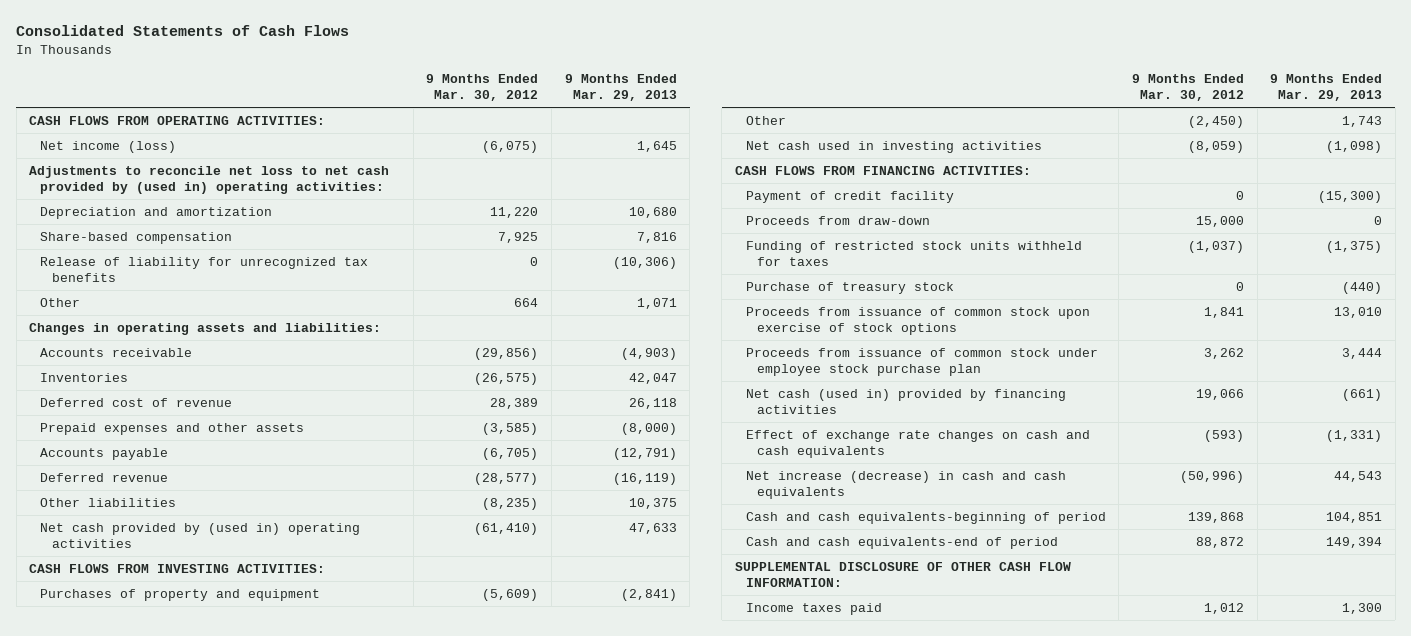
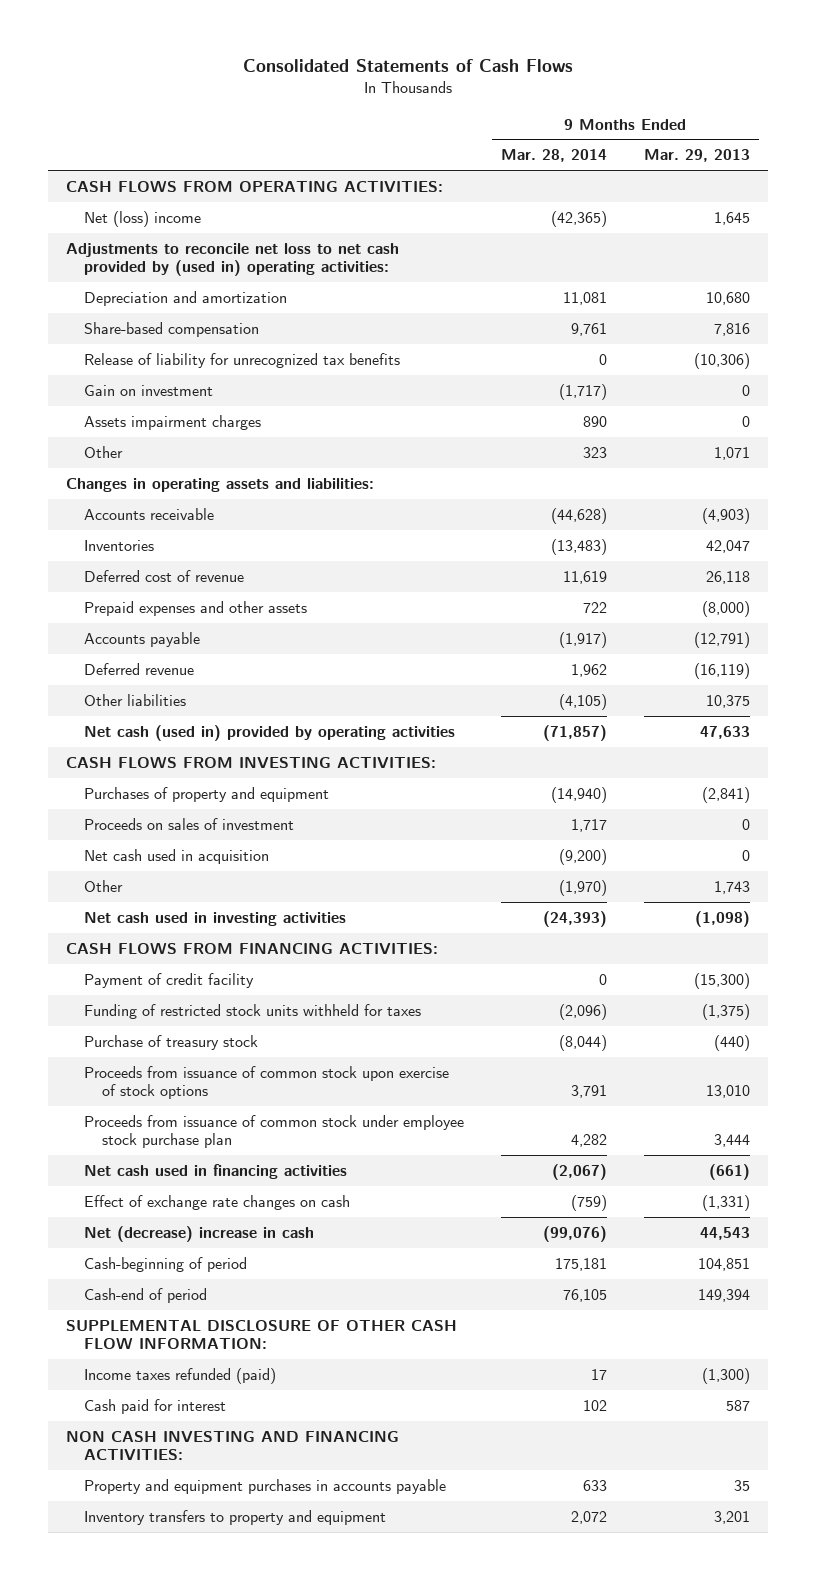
- | 9 Months Ended Mar. 30, 2012 | 9 Months Ended Mar. 29, 2013
+ | 9 Months Ended Mar. 28, 2014 | 9 Months Ended Mar. 29, 2013
- Net income (loss) | (6,075) | 1,645
+ Net (loss) income | (42,365) | 1,645
+ Gain on investment | (1,717) | 0
+ Assets impairment charges | 890 | 0
- Net cash provided by (used in) operating activities | (61,410) | 47,633
+ Net cash (used in) provided by operating activities | (71,857) | 47,633
+ Proceeds on sales of investment | 1,717 | 0
+ Net cash used in acquisition | (9,200) | 0
- Proceeds from draw-down | 15,000 | 0
- Net cash (used in) provided by financing activities | 19,066 | (661)
- Effect of exchange rate changes on cash and cash equivalents | (593) | (1,331)
- Net increase (decrease) in cash and cash equivalents | (50,996) | 44,543
- Cash and cash equivalents-beginning of period | 139,868 | 104,851
- Cash and cash equivalents-end of period | 88,872 | 149,394
+ Net cash used in financing activities | (2,067) | (661)
+ Effect of exchange rate changes on cash | (759) | (1,331)
+ Net (decrease) increase in cash | (99,076) | 44,543
+ Cash-beginning of period | 175,181 | 104,851
+ Cash-end of period | 76,105 | 149,394
- Income taxes paid | 1,012 | 1,300
+ Income taxes refunded (paid) | 17 | (1,300)
+ Cash paid for interest | 102 | 587
+ NON CASH INVESTING AND FINANCING ACTIVITIES:
+ Property and equipment purchases in accounts payable | 633 | 35
+ Inventory transfers to property and equipment | 2,072 | 3,201

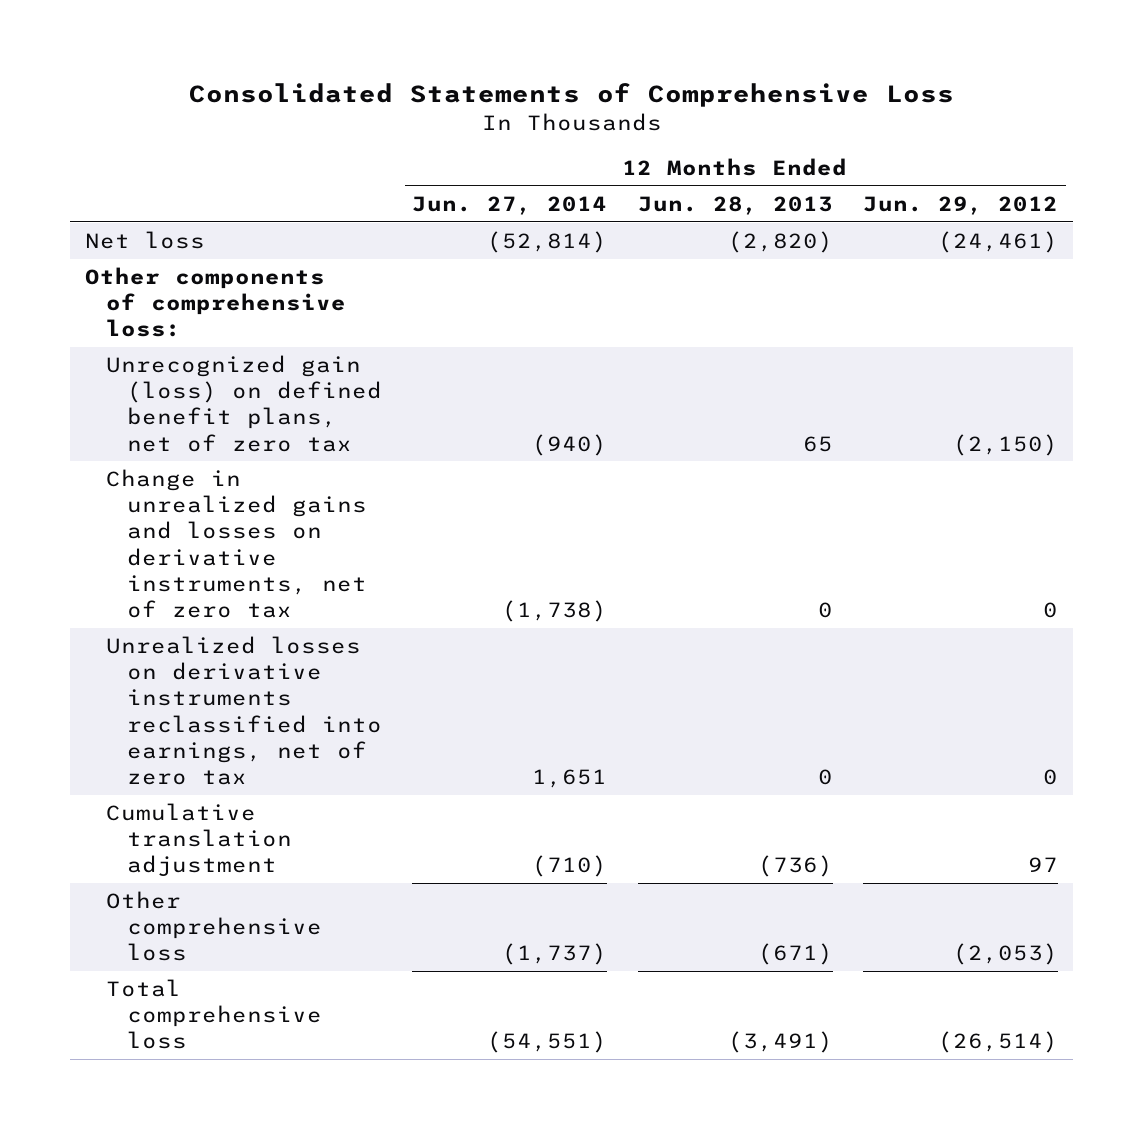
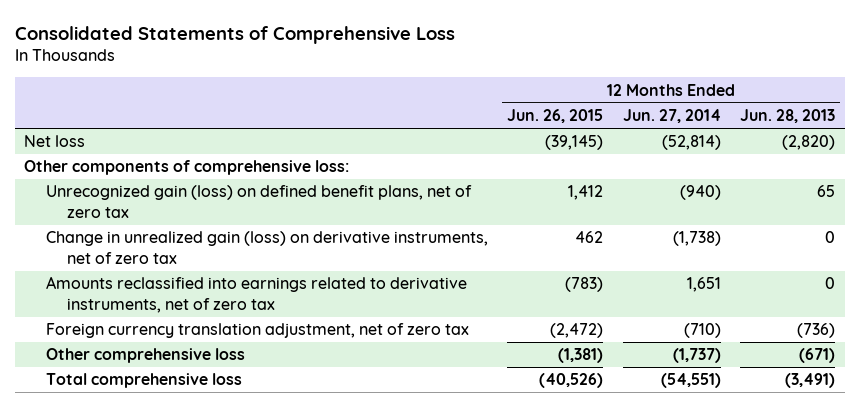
- | 12 Months Ended Jun. 27, 2014 | 12 Months Ended Jun. 28, 2013 | 12 Months Ended Jun. 29, 2012
+ | 12 Months Ended Jun. 26, 2015 | 12 Months Ended Jun. 27, 2014 | 12 Months Ended Jun. 28, 2013
- Change in unrealized gains and losses on derivative instruments, net of zero tax | (1,738) | 0 | 0
- Unrealized losses on derivative instruments reclassified into earnings, net of zero tax | 1,651 | 0 | 0
- Cumulative translation adjustment | (710) | (736) | 97
+ Change in unrealized gain (loss) on derivative instruments, net of zero tax | 462 | (1,738) | 0
+ Amounts reclassified into earnings related to derivative instruments, net of zero tax | (783) | 1,651 | 0
+ Foreign currency translation adjustment, net of zero tax | (2,472) | (710) | (736)

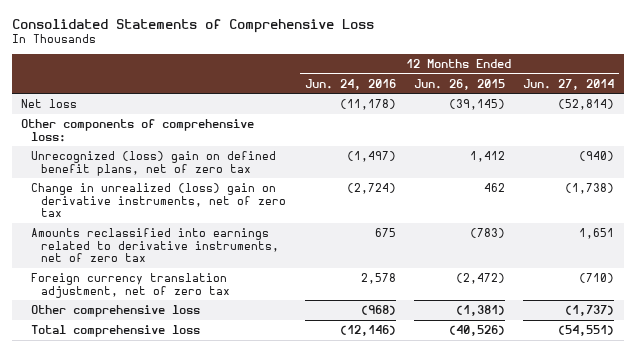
- | 12 Months Ended Jun. 26, 2015 | 12 Months Ended Jun. 27, 2014 | 12 Months Ended Jun. 28, 2013
+ | 12 Months Ended Jun. 24, 2016 | 12 Months Ended Jun. 26, 2015 | 12 Months Ended Jun. 27, 2014
- Unrecognized gain (loss) on defined benefit plans, net of zero tax | 1,412 | (940) | 65
- Change in unrealized gain (loss) on derivative instruments, net of zero tax | 462 | (1,738) | 0
+ Unrecognized (loss) gain on defined benefit plans, net of zero tax | (1,497) | 1,412 | (940)
+ Change in unrealized (loss) gain on derivative instruments, net of zero tax | (2,724) | 462 | (1,738)

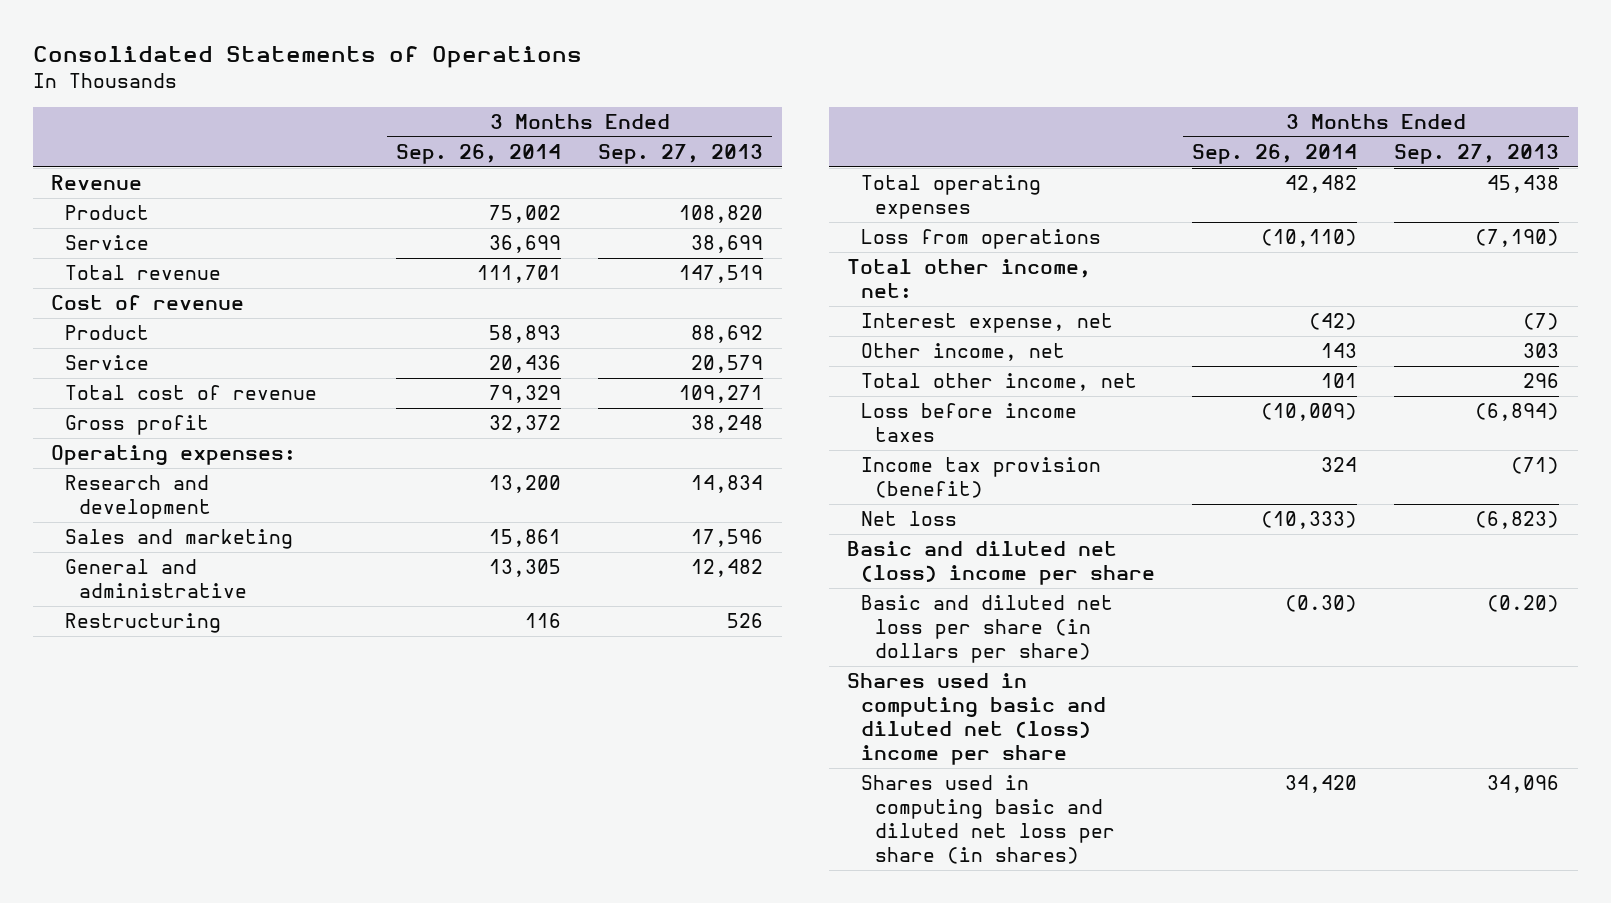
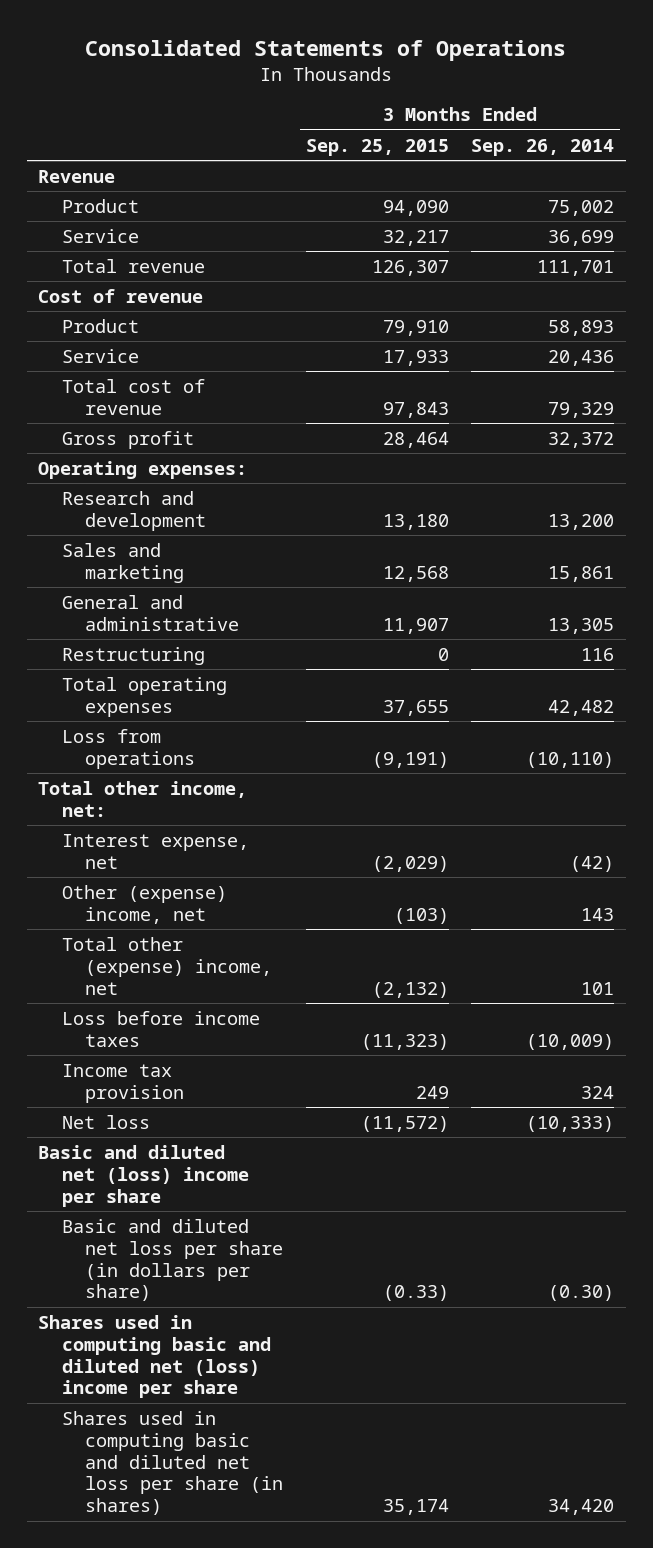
- | 3 Months Ended Sep. 26, 2014 | 3 Months Ended Sep. 27, 2013
+ | 3 Months Ended Sep. 25, 2015 | 3 Months Ended Sep. 26, 2014
- Other income, net | 143 | 303
- Total other income, net | 101 | 296
+ Other (expense) income, net | (103) | 143
+ Total other (expense) income, net | (2,132) | 101
- Income tax provision (benefit) | 324 | (71)
+ Income tax provision | 249 | 324

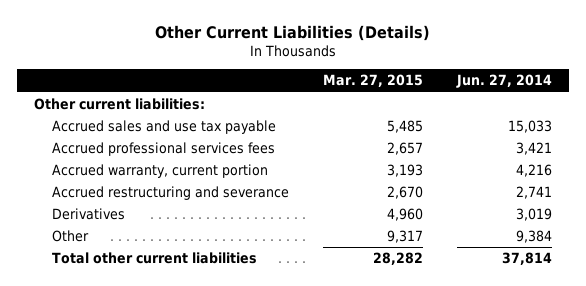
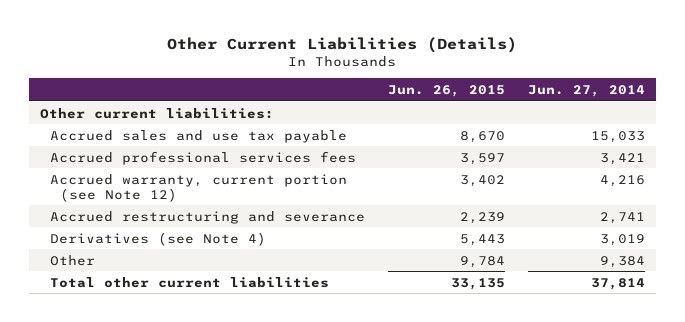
- | Mar. 27, 2015 | Jun. 27, 2014
+ | Jun. 26, 2015 | Jun. 27, 2014
- Accrued warranty, current portion | 3,193 | 4,216
+ Accrued warranty, current portion (see Note 12) | 3,402 | 4,216
- Derivatives | 4,960 | 3,019
+ Derivatives (see Note 4) | 5,443 | 3,019

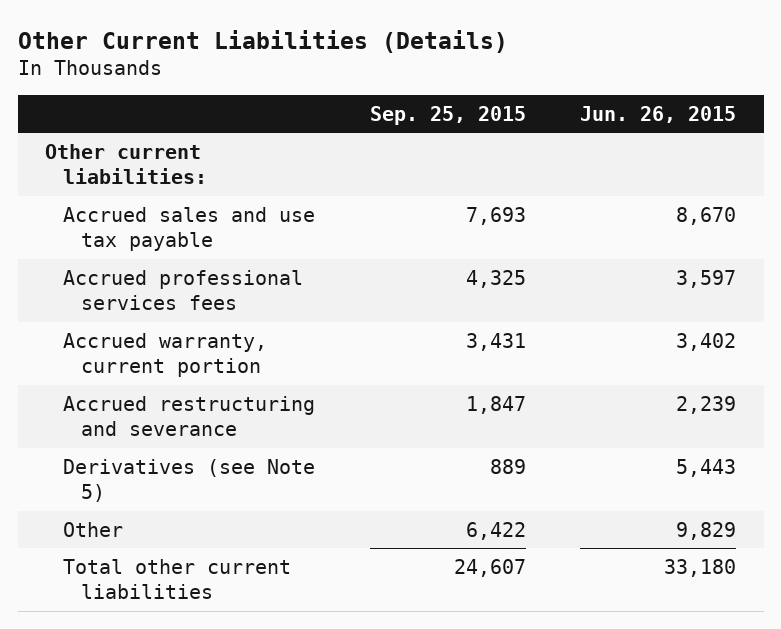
- | Jun. 26, 2015 | Jun. 27, 2014
+ | Sep. 25, 2015 | Jun. 26, 2015
- Accrued warranty, current portion (see Note 12) | 3,402 | 4,216
+ Accrued warranty, current portion | 3,431 | 3,402
- Derivatives (see Note 4) | 5,443 | 3,019
- Other | 9,784 | 9,384
- Total other current liabilities | 33,135 | 37,814
+ Derivatives (see Note 5) | 889 | 5,443
+ Other | 6,422 | 9,829
+ Total other current liabilities | 24,607 | 33,180

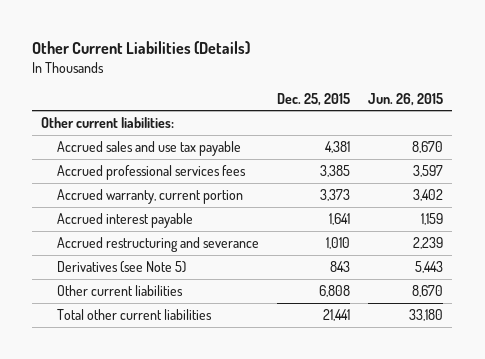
- | Sep. 25, 2015 | Jun. 26, 2015
+ | Dec. 25, 2015 | Jun. 26, 2015
+ Accrued interest payable | 1,641 | 1,159
- Other | 6,422 | 9,829
+ Other current liabilities | 6,808 | 8,670

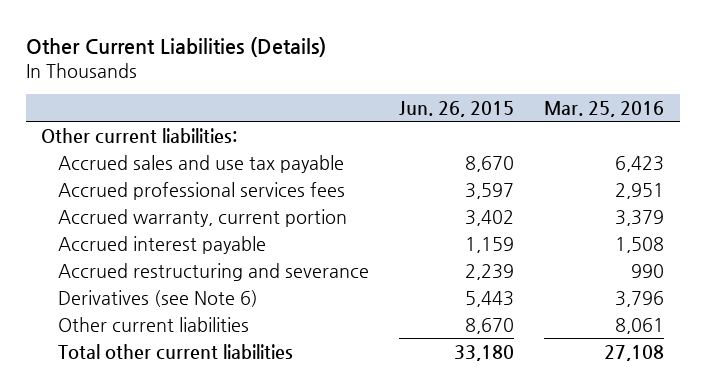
- | Dec. 25, 2015 | Jun. 26, 2015
+ | Jun. 26, 2015 | Mar. 25, 2016
- Derivatives (see Note 5) | 843 | 5,443
+ Derivatives (see Note 6) | 5,443 | 3,796

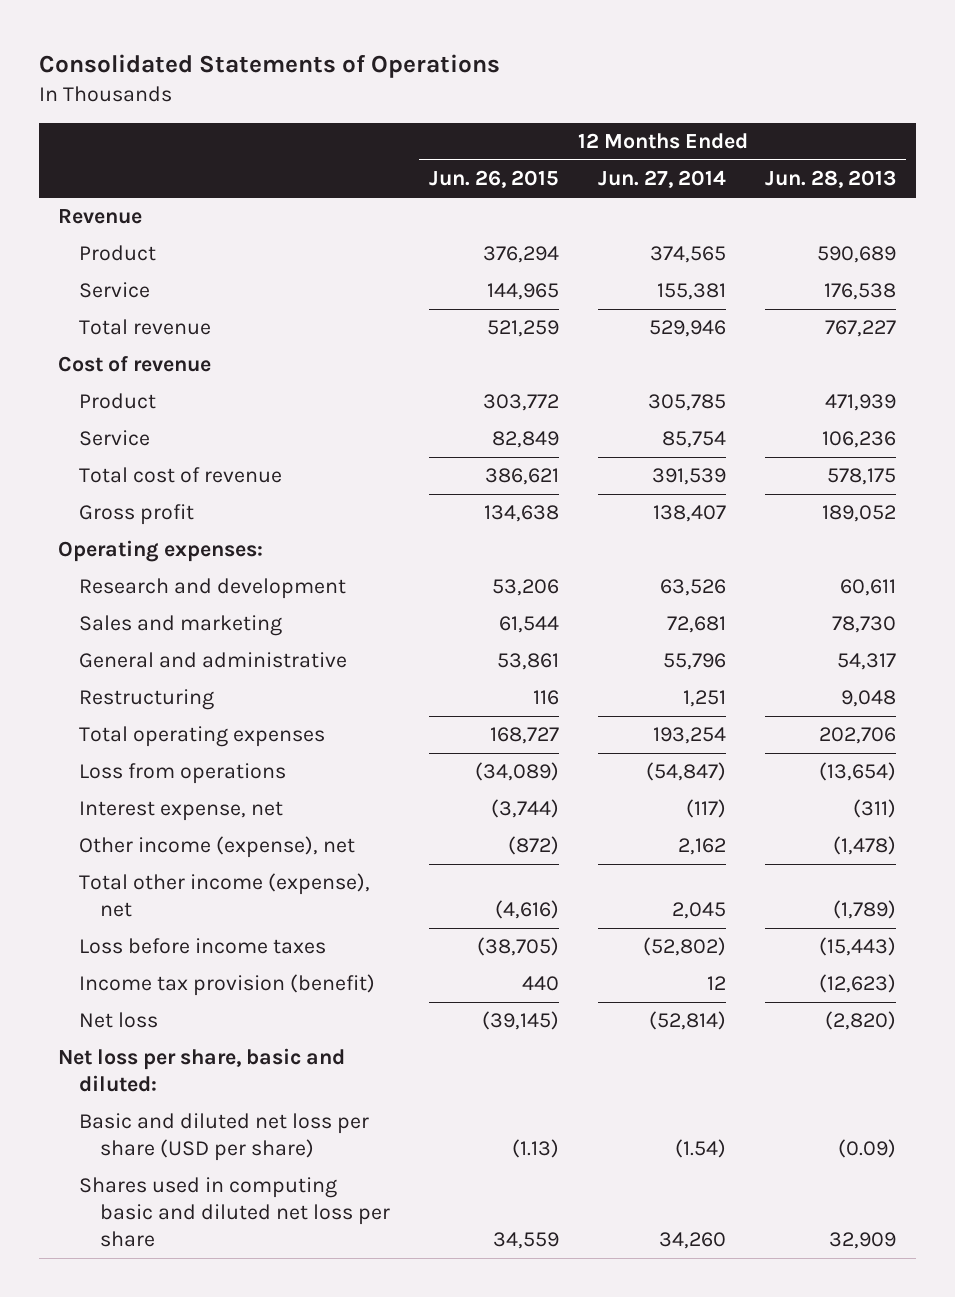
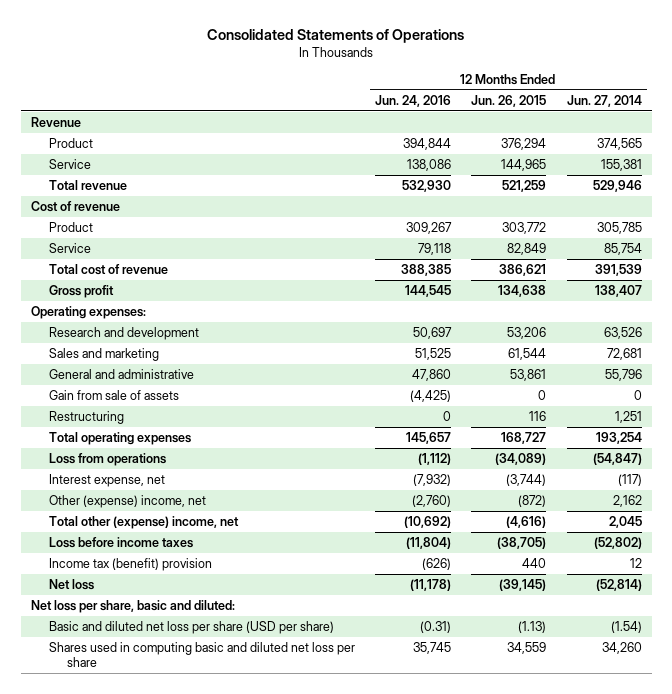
- | 12 Months Ended Jun. 26, 2015 | 12 Months Ended Jun. 27, 2014 | 12 Months Ended Jun. 28, 2013
+ | 12 Months Ended Jun. 24, 2016 | 12 Months Ended Jun. 26, 2015 | 12 Months Ended Jun. 27, 2014
+ Gain from sale of assets | (4,425) | 0 | 0
- Other income (expense), net | (872) | 2,162 | (1,478)
- Total other income (expense), net | (4,616) | 2,045 | (1,789)
+ Other (expense) income, net | (2,760) | (872) | 2,162
+ Total other (expense) income, net | (10,692) | (4,616) | 2,045
- Income tax provision (benefit) | 440 | 12 | (12,623)
+ Income tax (benefit) provision | (626) | 440 | 12

